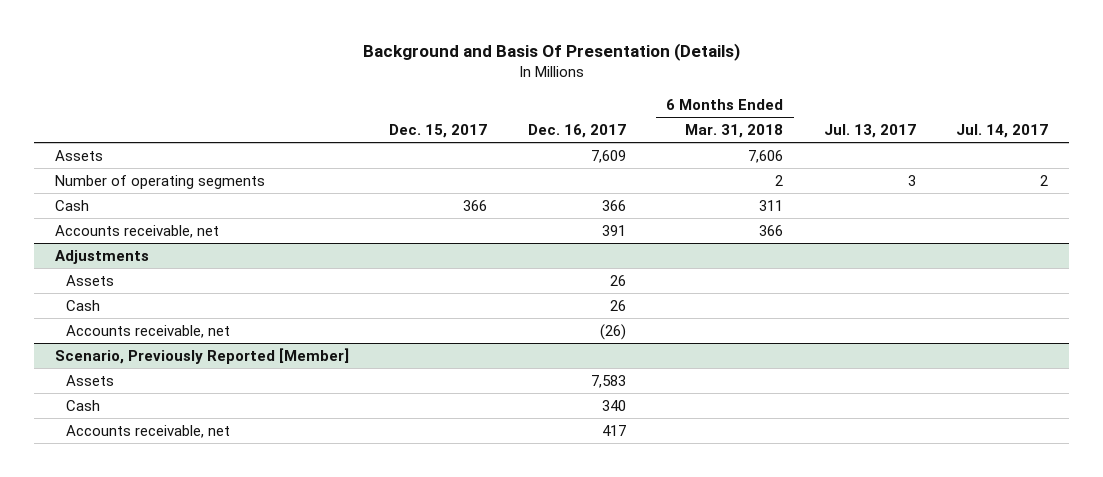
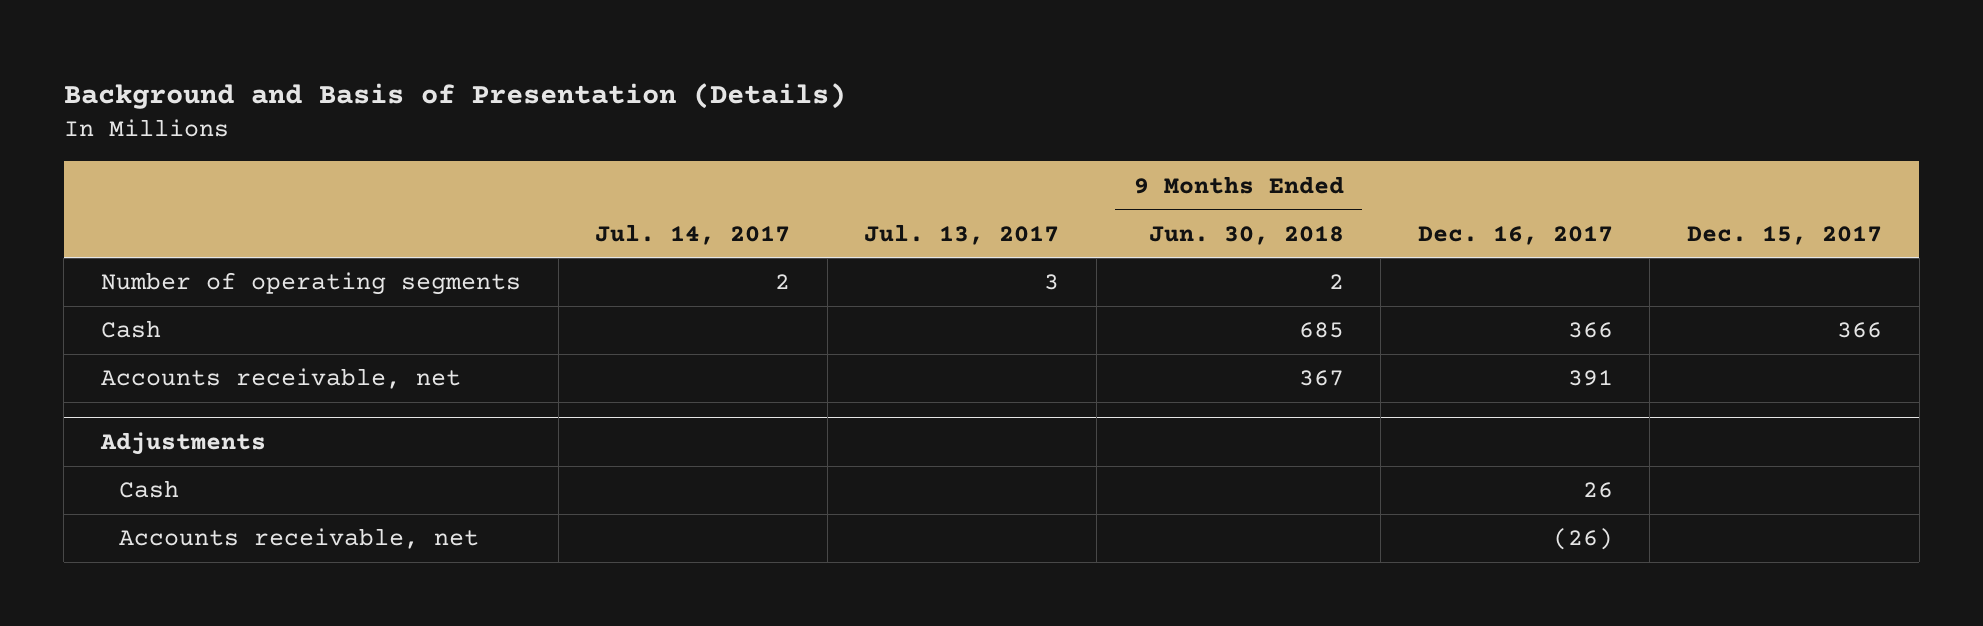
- Background and Basis Of Presentation (Details)
+ Background and Basis of Presentation (Details)
- | Dec. 15, 2017 | Dec. 16, 2017 | 6 Months Ended Mar. 31, 2018 | Jul. 13, 2017 | Jul. 14, 2017
+ | Jul. 14, 2017 | Jul. 13, 2017 | 9 Months Ended Jun. 30, 2018 | Dec. 16, 2017 | Dec. 15, 2017
- Assets | | 7,609 | 7,606 | |
@ Adjustments
- Assets | | 26 | | |
- Scenario, Previously Reported [Member]
- Assets | | 7,583 | | |
- Cash | | 340 | | |
- Accounts receivable, net | | 417 | | |

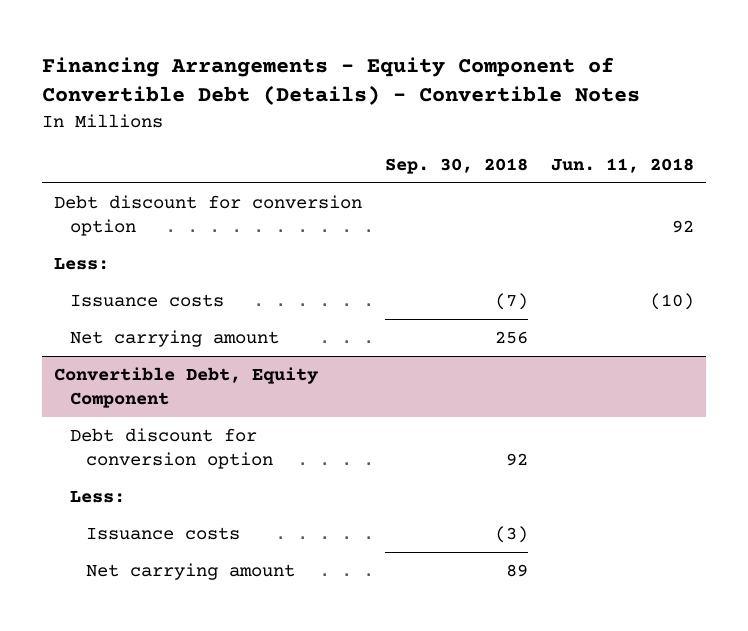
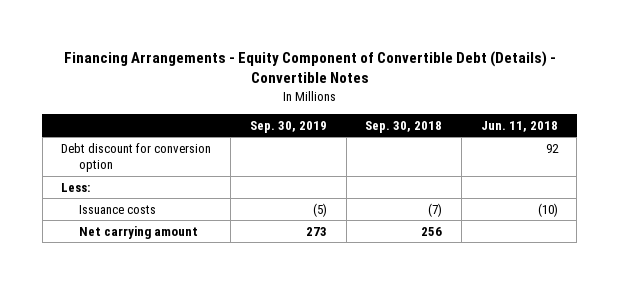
- | Sep. 30, 2018 | Jun. 11, 2018
+ | Sep. 30, 2019 | Sep. 30, 2018 | Jun. 11, 2018
- Convertible Debt, Equity Component
- Debt discount for conversion option | 92 |
- Less:
- Issuance costs | (3) |
- Net carrying amount | 89 |

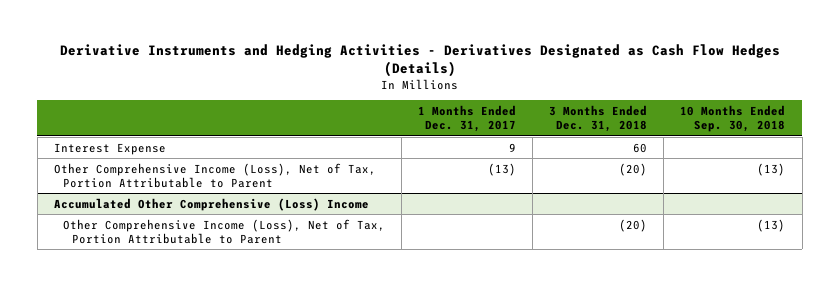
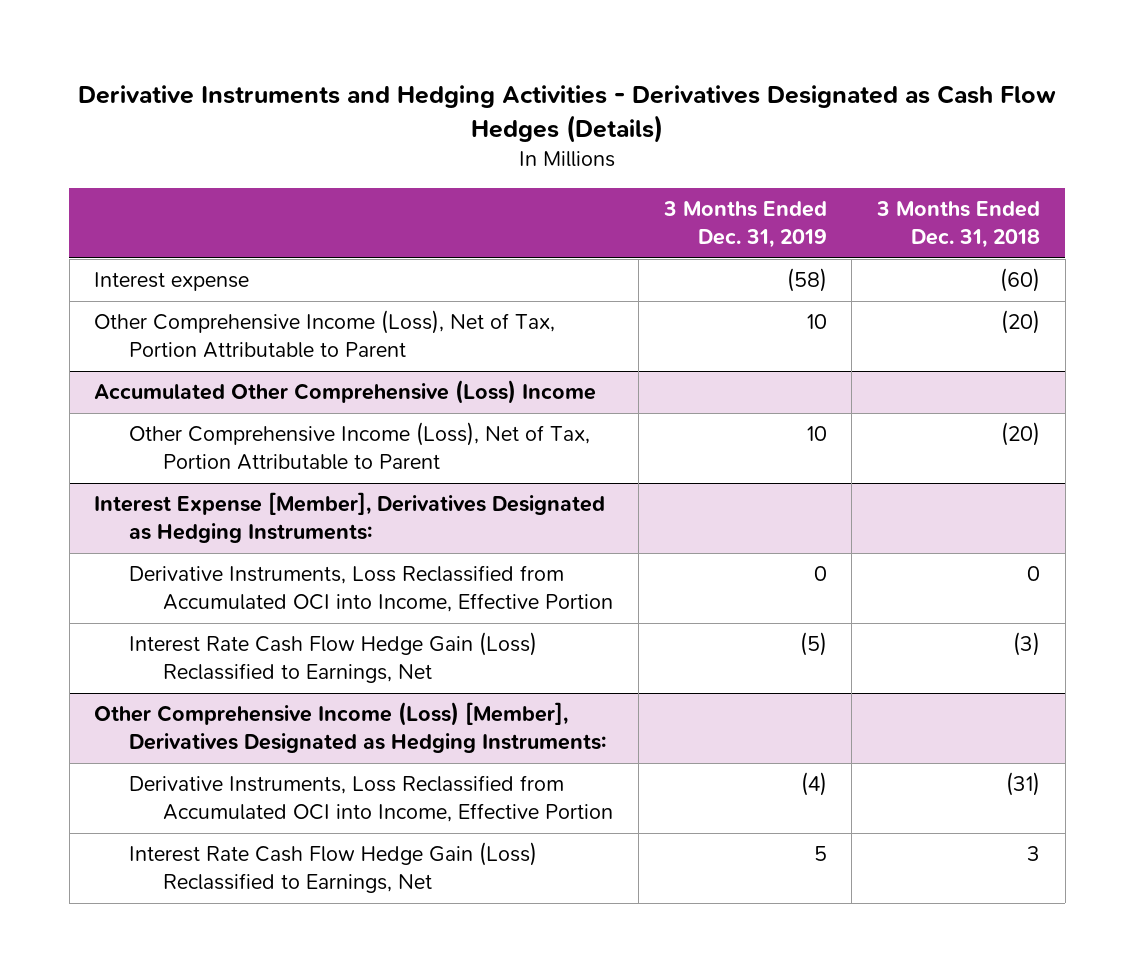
- | 1 Months Ended Dec. 31, 2017 | 3 Months Ended Dec. 31, 2018 | 10 Months Ended Sep. 30, 2018
+ | 3 Months Ended Dec. 31, 2019 | 3 Months Ended Dec. 31, 2018
- Interest Expense | 9 | 60 |
+ Interest expense | (58) | (60)
+ Interest Expense [Member], Derivatives Designated as Hedging Instruments:
+ Derivative Instruments, Loss Reclassified from Accumulated OCI into Income, Effective Portion | 0 | 0
+ Interest Rate Cash Flow Hedge Gain (Loss) Reclassified to Earnings, Net | (5) | (3)
+ Other Comprehensive Income (Loss) [Member], Derivatives Designated as Hedging Instruments:
+ Derivative Instruments, Loss Reclassified from Accumulated OCI into Income, Effective Portion | (4) | (31)
+ Interest Rate Cash Flow Hedge Gain (Loss) Reclassified to Earnings, Net | 5 | 3

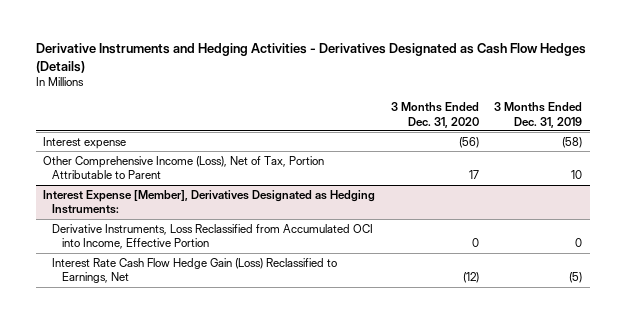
- | 3 Months Ended Dec. 31, 2019 | 3 Months Ended Dec. 31, 2018
+ | 3 Months Ended Dec. 31, 2020 | 3 Months Ended Dec. 31, 2019
- Accumulated Other Comprehensive (Loss) Income
- Other Comprehensive Income (Loss), Net of Tax, Portion Attributable to Parent | 10 | (20)
- Other Comprehensive Income (Loss) [Member], Derivatives Designated as Hedging Instruments:
- Derivative Instruments, Loss Reclassified from Accumulated OCI into Income, Effective Portion | (4) | (31)
- Interest Rate Cash Flow Hedge Gain (Loss) Reclassified to Earnings, Net | 5 | 3

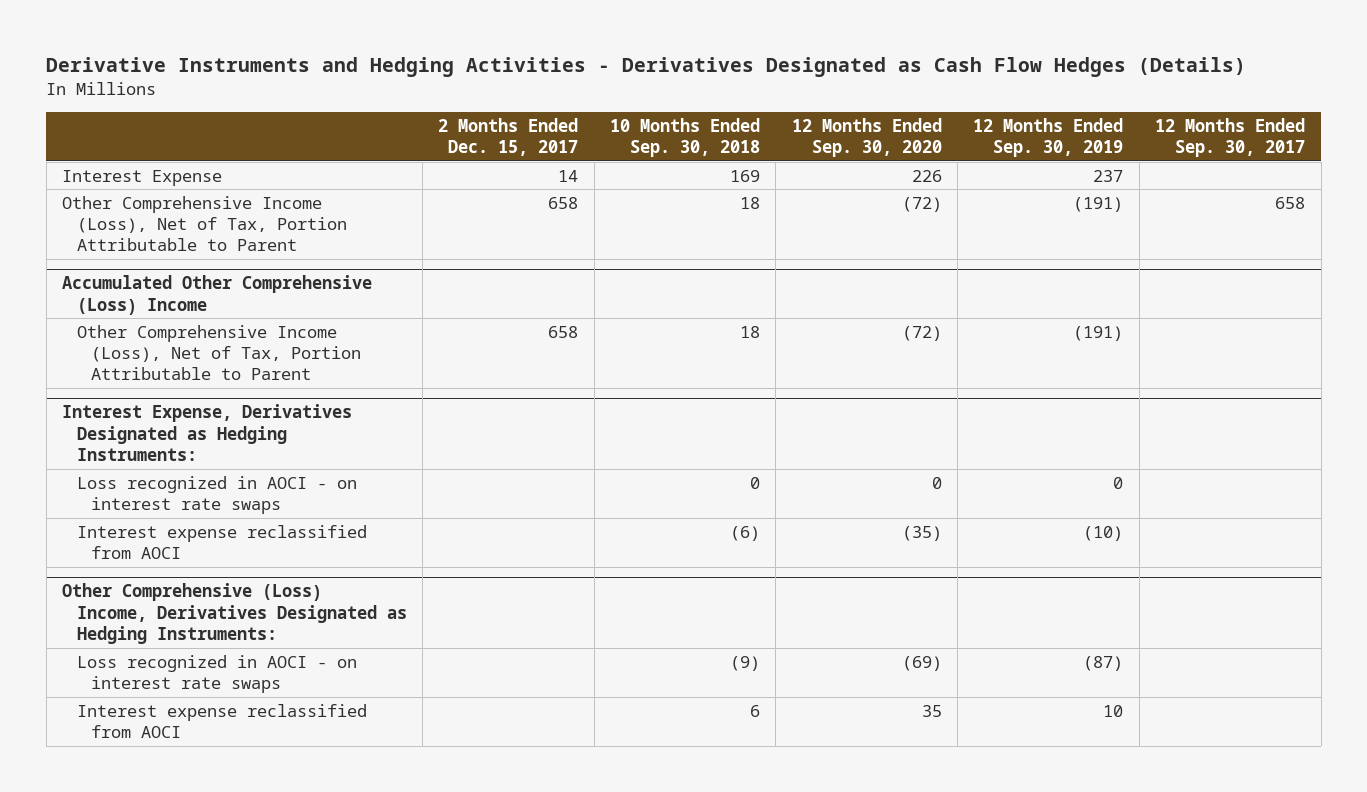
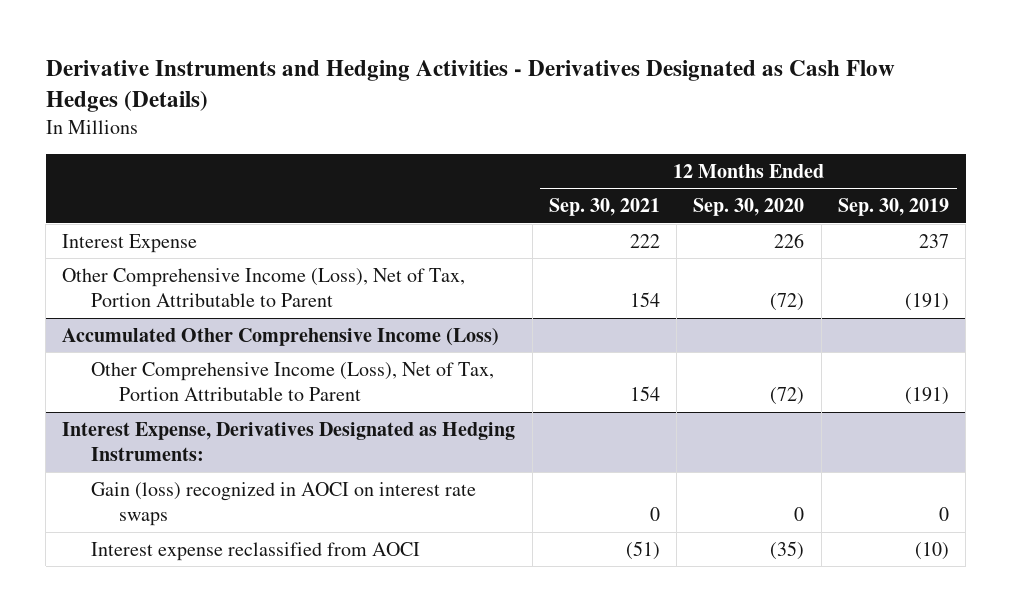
- | 2 Months Ended Dec. 15, 2017 | 10 Months Ended Sep. 30, 2018 | 12 Months Ended Sep. 30, 2020 | 12 Months Ended Sep. 30, 2019 | 12 Months Ended Sep. 30, 2017
+ | 12 Months Ended Sep. 30, 2021 | 12 Months Ended Sep. 30, 2020 | 12 Months Ended Sep. 30, 2019
- Accumulated Other Comprehensive (Loss) Income
+ Accumulated Other Comprehensive Income (Loss)
@ Interest Expense, Derivatives Designated as Hedging Instruments:
- Loss recognized in AOCI - on interest rate swaps | | 0 | 0 | 0 |
+ Gain (loss) recognized in AOCI on interest rate swaps | 0 | 0 | 0
- Other Comprehensive (Loss) Income, Derivatives Designated as Hedging Instruments:
- Loss recognized in AOCI - on interest rate swaps | | (9) | (69) | (87) |
- Interest expense reclassified from AOCI | | 6 | 35 | 10 |

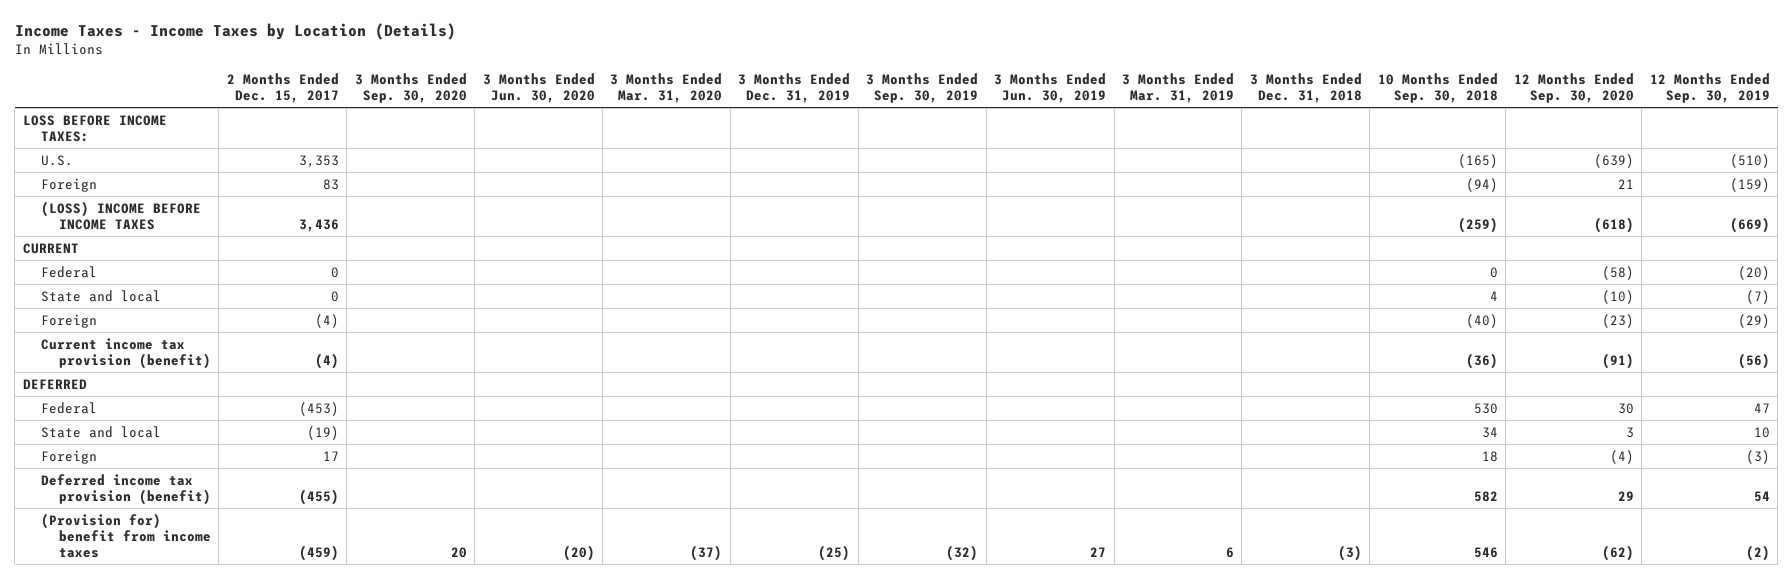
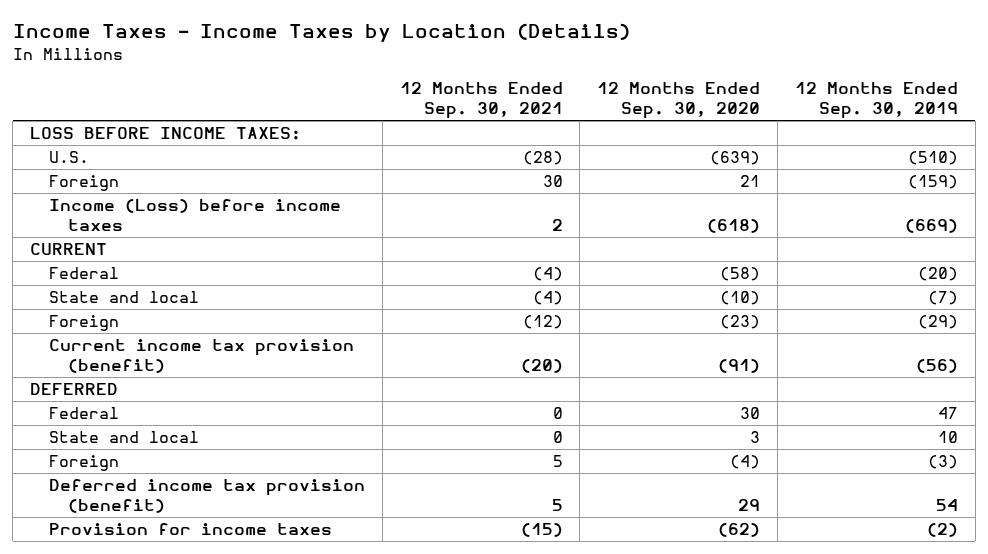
- | 2 Months Ended Dec. 15, 2017 | 3 Months Ended Sep. 30, 2020 | 3 Months Ended Jun. 30, 2020 | 3 Months Ended Mar. 31, 2020 | 3 Months Ended Dec. 31, 2019 | 3 Months Ended Sep. 30, 2019 | 3 Months Ended Jun. 30, 2019 | 3 Months Ended Mar. 31, 2019 | 3 Months Ended Dec. 31, 2018 | 10 Months Ended Sep. 30, 2018 | 12 Months Ended Sep. 30, 2020 | 12 Months Ended Sep. 30, 2019
+ | 12 Months Ended Sep. 30, 2021 | 12 Months Ended Sep. 30, 2020 | 12 Months Ended Sep. 30, 2019
- (LOSS) INCOME BEFORE INCOME TAXES | 3,436 | | | | | | | | | (259) | (618) | (669)
+ Income (Loss) before income taxes | 2 | (618) | (669)
- (Provision for) benefit from income taxes | (459) | 20 | (20) | (37) | (25) | (32) | 27 | 6 | (3) | 546 | (62) | (2)
+ Provision for income taxes | (15) | (62) | (2)

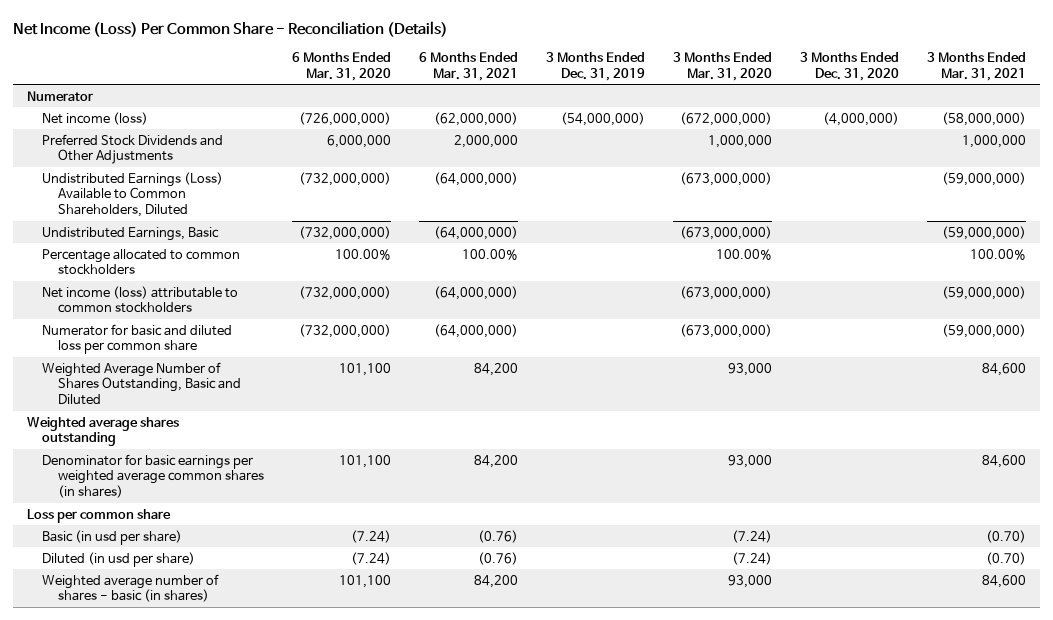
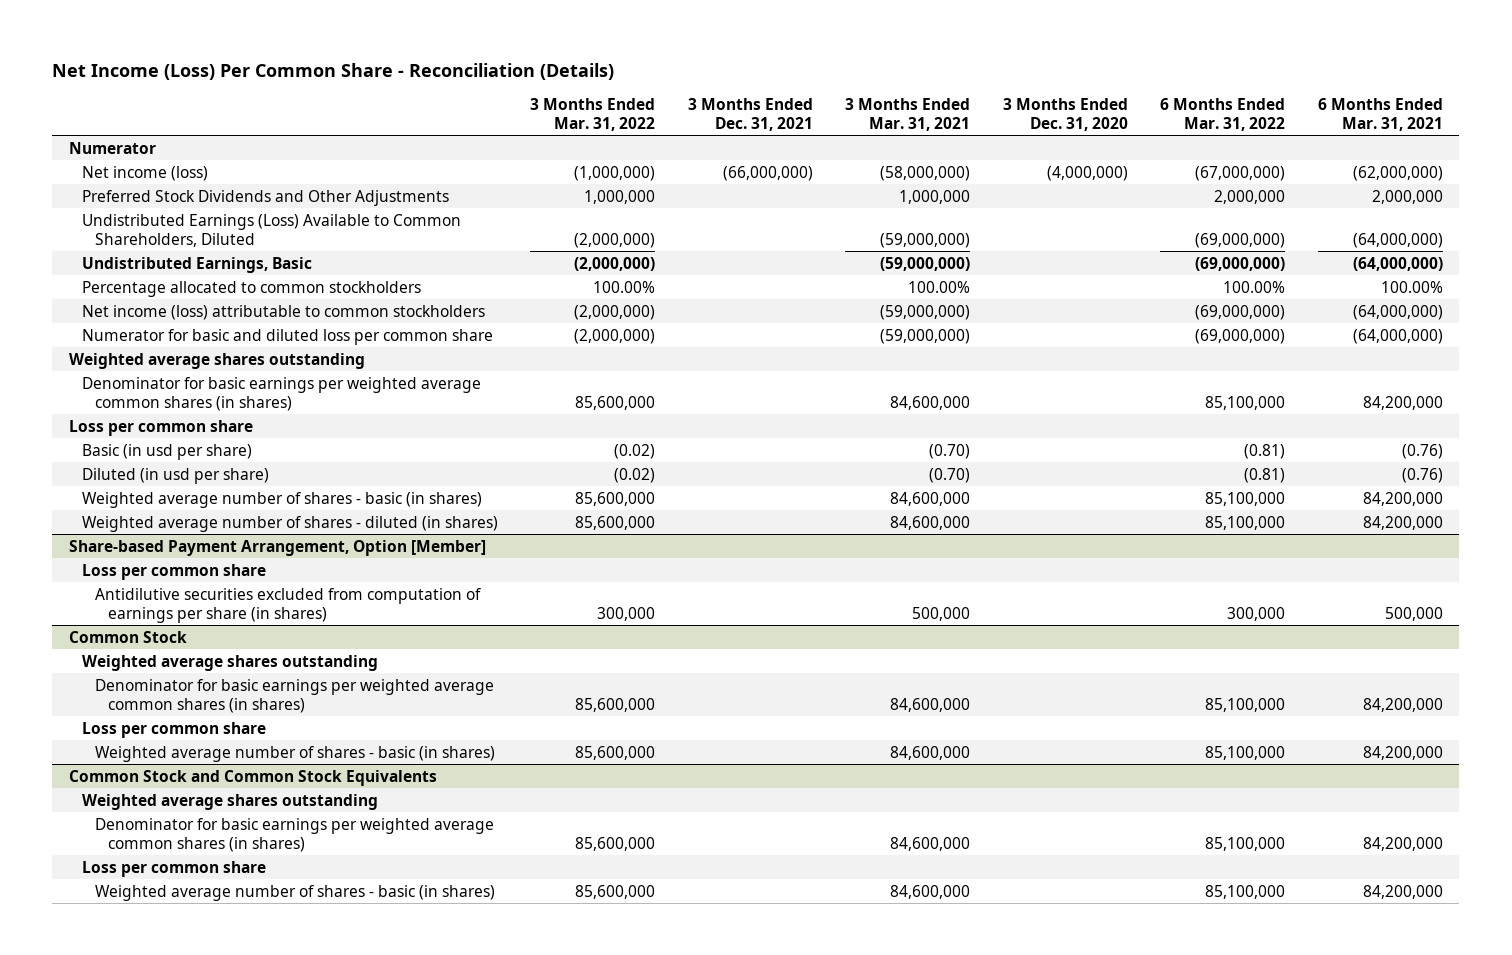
- | 6 Months Ended Mar. 31, 2020 | 6 Months Ended Mar. 31, 2021 | 3 Months Ended Dec. 31, 2019 | 3 Months Ended Mar. 31, 2020 | 3 Months Ended Dec. 31, 2020 | 3 Months Ended Mar. 31, 2021
+ | 3 Months Ended Mar. 31, 2022 | 3 Months Ended Dec. 31, 2021 | 3 Months Ended Mar. 31, 2021 | 3 Months Ended Dec. 31, 2020 | 6 Months Ended Mar. 31, 2022 | 6 Months Ended Mar. 31, 2021
- Weighted Average Number of Shares Outstanding, Basic and Diluted | 101,100 | 84,200 | | 93,000 | | 84,600
- Denominator for basic earnings per weighted average common shares (in shares) | 101,100 | 84,200 | | 93,000 | | 84,600
+ Denominator for basic earnings per weighted average common shares (in shares) | 85,600,000 | | 84,600,000 | | 85,100,000 | 84,200,000
- Weighted average number of shares - basic (in shares) | 101,100 | 84,200 | | 93,000 | | 84,600
+ Weighted average number of shares - basic (in shares) | 85,600,000 | | 84,600,000 | | 85,100,000 | 84,200,000
+ Weighted average number of shares - diluted (in shares) | 85,600,000 | | 84,600,000 | | 85,100,000 | 84,200,000
+ Share-based Payment Arrangement, Option [Member]
+ Loss per common share
+ Antidilutive securities excluded from computation of earnings per share (in shares) | 300,000 | | 500,000 | | 300,000 | 500,000
+ Common Stock
+ Weighted average shares outstanding
+ Denominator for basic earnings per weighted average common shares (in shares) | 85,600,000 | | 84,600,000 | | 85,100,000 | 84,200,000
+ Loss per common share
+ Weighted average number of shares - basic (in shares) | 85,600,000 | | 84,600,000 | | 85,100,000 | 84,200,000
+ Common Stock and Common Stock Equivalents
+ Weighted average shares outstanding
+ Denominator for basic earnings per weighted average common shares (in shares) | 85,600,000 | | 84,600,000 | | 85,100,000 | 84,200,000
+ Loss per common share
+ Weighted average number of shares - basic (in shares) | 85,600,000 | | 84,600,000 | | 85,100,000 | 84,200,000

